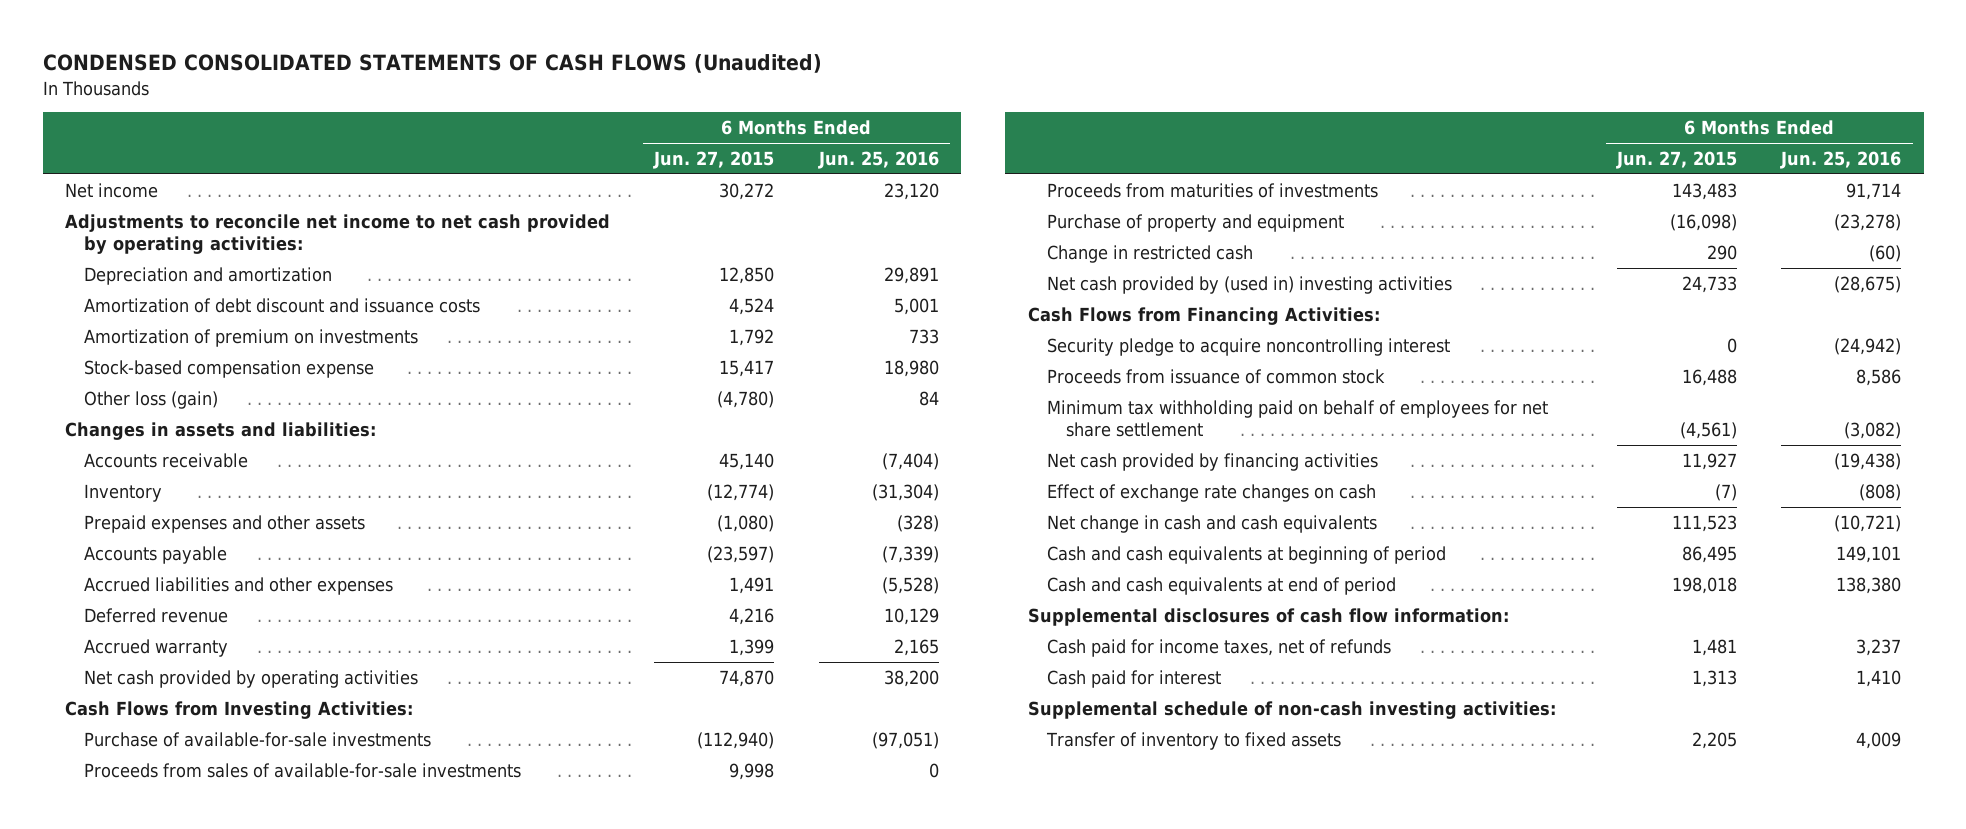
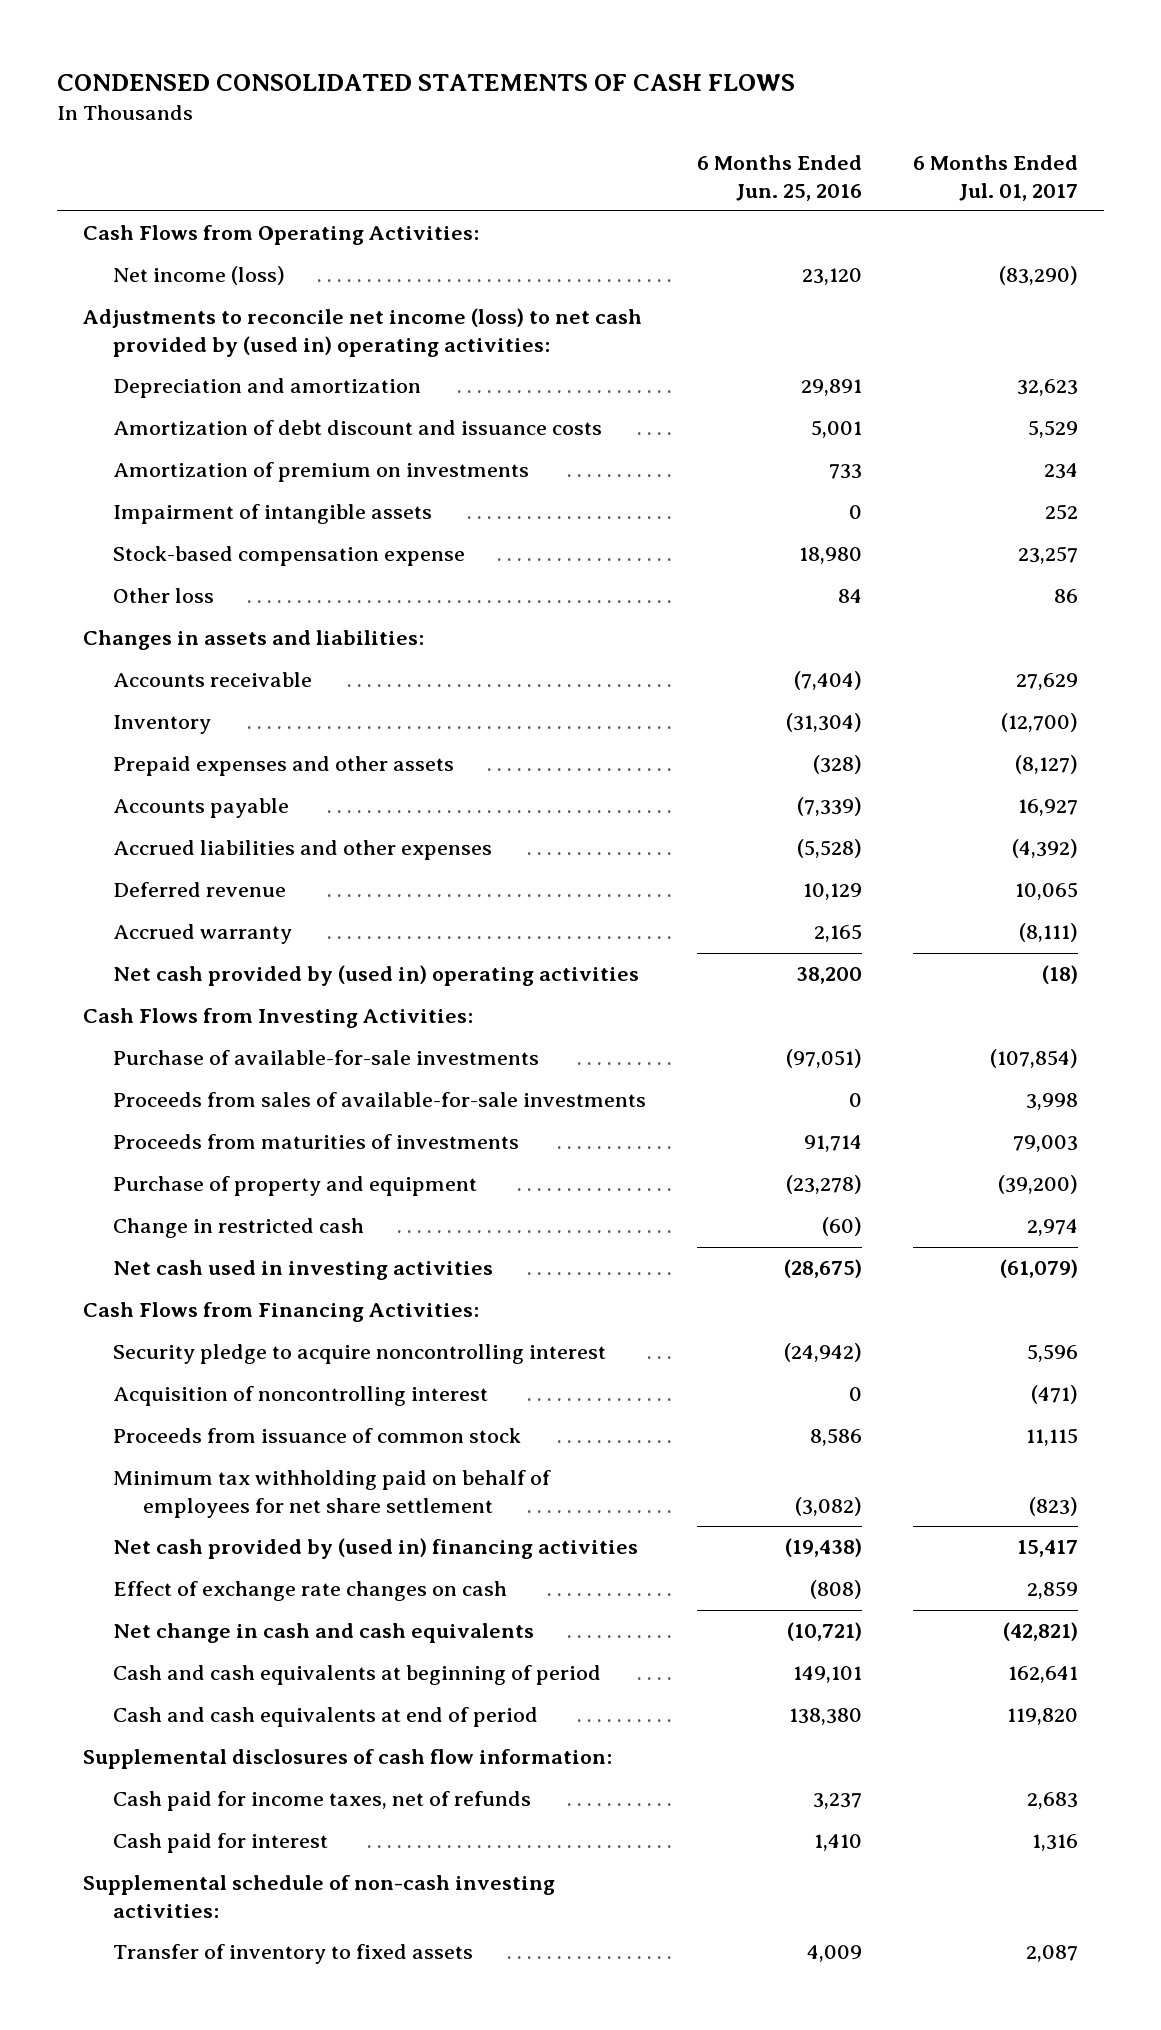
- CONDENSED CONSOLIDATED STATEMENTS OF CASH FLOWS (Unaudited)
+ CONDENSED CONSOLIDATED STATEMENTS OF CASH FLOWS
- | 6 Months Ended Jun. 27, 2015 | 6 Months Ended Jun. 25, 2016
+ | 6 Months Ended Jun. 25, 2016 | 6 Months Ended Jul. 01, 2017
- Net income | 30,272 | 23,120
- Adjustments to reconcile net income to net cash provided by operating activities:
+ Cash Flows from Operating Activities:
+ Net income (loss) | 23,120 | (83,290)
+ Adjustments to reconcile net income (loss) to net cash provided by (used in) operating activities:
+ Impairment of intangible assets | 0 | 252
- Other loss (gain) | (4,780) | 84
+ Other loss | 84 | 86
- Net cash provided by operating activities | 74,870 | 38,200
+ Net cash provided by (used in) operating activities | 38,200 | (18)
- Net cash provided by (used in) investing activities | 24,733 | (28,675)
+ Net cash used in investing activities | (28,675) | (61,079)
+ Acquisition of noncontrolling interest | 0 | (471)
- Net cash provided by financing activities | 11,927 | (19,438)
+ Net cash provided by (used in) financing activities | (19,438) | 15,417

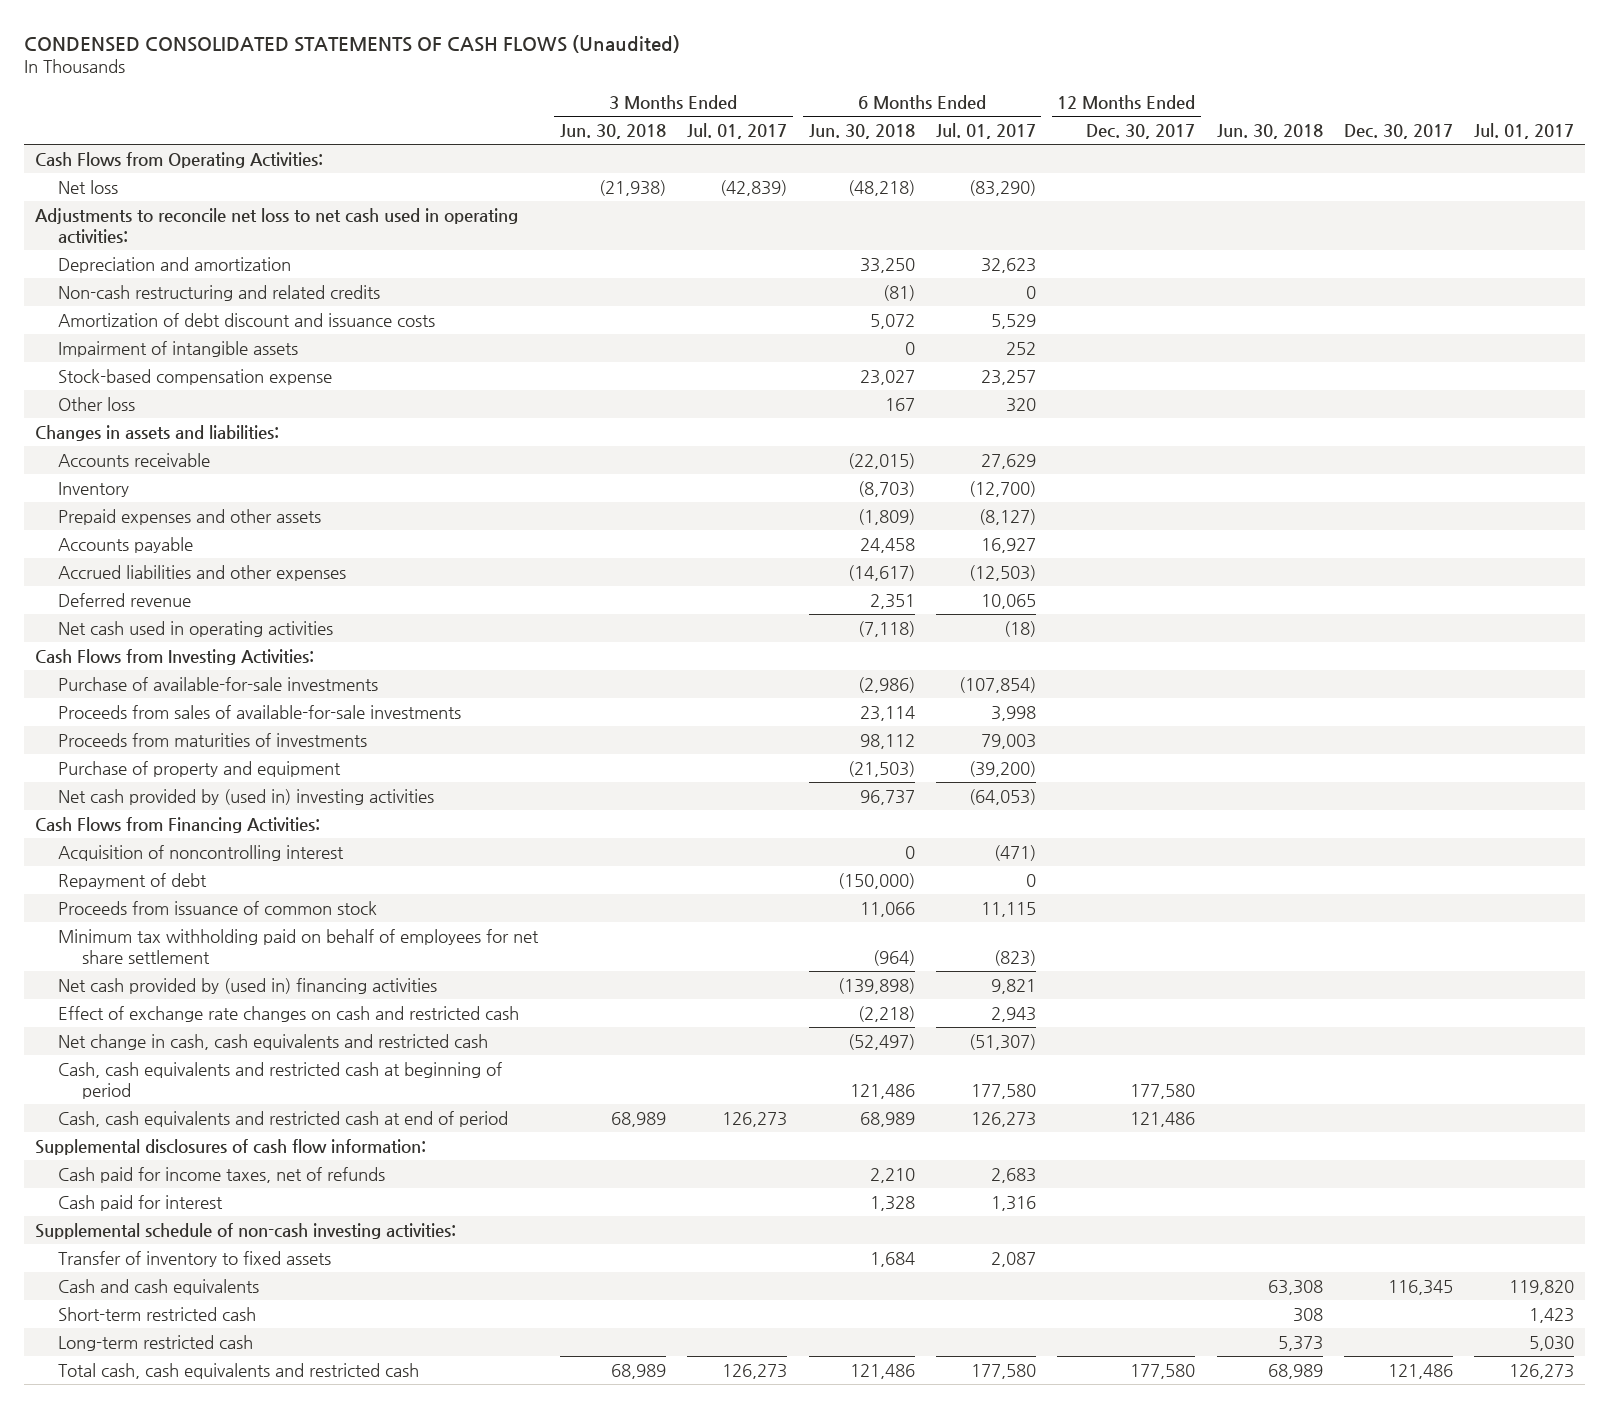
- CONDENSED CONSOLIDATED STATEMENTS OF CASH FLOWS
+ CONDENSED CONSOLIDATED STATEMENTS OF CASH FLOWS (Unaudited)
- | 6 Months Ended Jun. 25, 2016 | 6 Months Ended Jul. 01, 2017
+ | 3 Months Ended Jun. 30, 2018 | 3 Months Ended Jul. 01, 2017 | 6 Months Ended Jun. 30, 2018 | 6 Months Ended Jul. 01, 2017 | 12 Months Ended Dec. 30, 2017 | Jun. 30, 2018 | Dec. 30, 2017 | Jul. 01, 2017
- Net income (loss) | 23,120 | (83,290)
- Adjustments to reconcile net income (loss) to net cash provided by (used in) operating activities:
+ Net loss | (21,938) | (42,839) | (48,218) | (83,290) | | | |
+ Adjustments to reconcile net loss to net cash used in operating activities:
+ Non-cash restructuring and related credits | | | (81) | 0 | | | |
- Amortization of premium on investments | 733 | 234
- Other loss | 84 | 86
+ Other loss | | | 167 | 320 | | | |
- Accrued liabilities and other expenses | (5,528) | (4,392)
+ Accrued liabilities and other expenses | | | (14,617) | (12,503) | | | |
- Accrued warranty | 2,165 | (8,111)
- Net cash provided by (used in) operating activities | 38,200 | (18)
+ Net cash used in operating activities | | | (7,118) | (18) | | | |
- Change in restricted cash | (60) | 2,974
- Net cash used in investing activities | (28,675) | (61,079)
+ Net cash provided by (used in) investing activities | | | 96,737 | (64,053) | | | |
- Security pledge to acquire noncontrolling interest | (24,942) | 5,596
+ Repayment of debt | | | (150,000) | 0 | | | |
- Net cash provided by (used in) financing activities | (19,438) | 15,417
- Effect of exchange rate changes on cash | (808) | 2,859
- Net change in cash and cash equivalents | (10,721) | (42,821)
- Cash and cash equivalents at beginning of period | 149,101 | 162,641
- Cash and cash equivalents at end of period | 138,380 | 119,820
+ Net cash provided by (used in) financing activities | | | (139,898) | 9,821 | | | |
+ Effect of exchange rate changes on cash and restricted cash | | | (2,218) | 2,943 | | | |
+ Net change in cash, cash equivalents and restricted cash | | | (52,497) | (51,307) | | | |
+ Cash, cash equivalents and restricted cash at beginning of period | | | 121,486 | 177,580 | 177,580 | | |
+ Cash, cash equivalents and restricted cash at end of period | 68,989 | 126,273 | 68,989 | 126,273 | 121,486 | | |
+ Cash and cash equivalents | | | | | | 63,308 | 116,345 | 119,820
+ Short-term restricted cash | | | | | | 308 | | 1,423
+ Long-term restricted cash | | | | | | 5,373 | | 5,030
+ Total cash, cash equivalents and restricted cash | 68,989 | 126,273 | 121,486 | 177,580 | 177,580 | 68,989 | 121,486 | 126,273

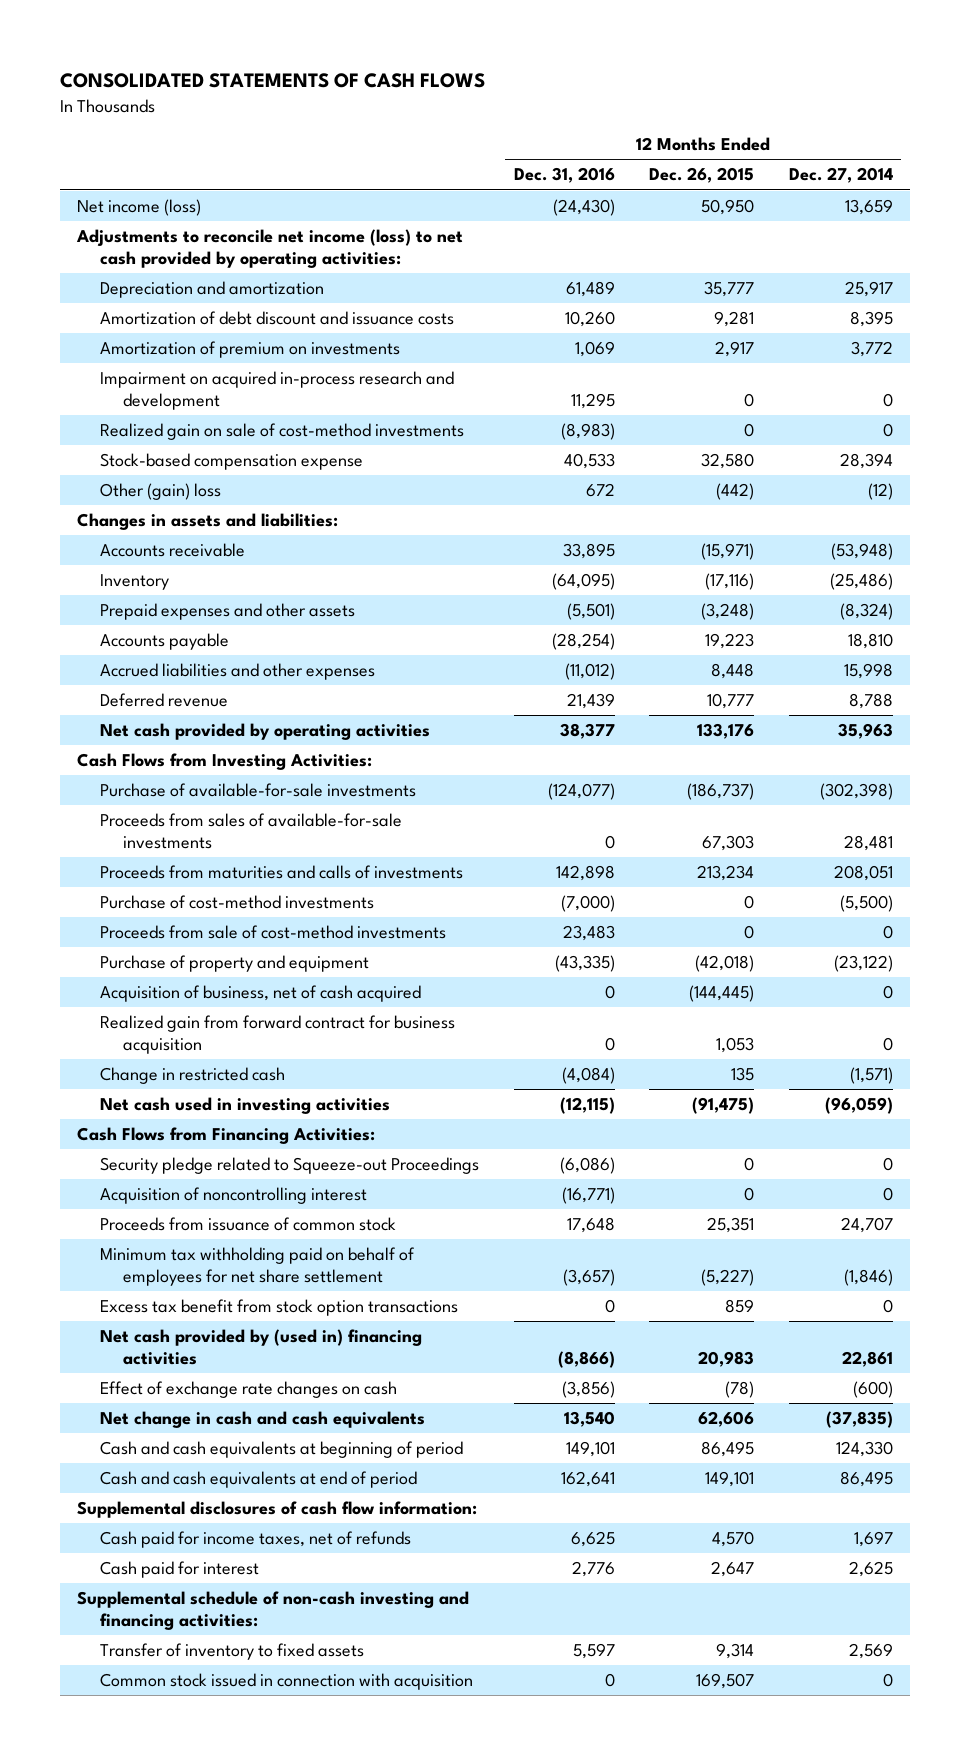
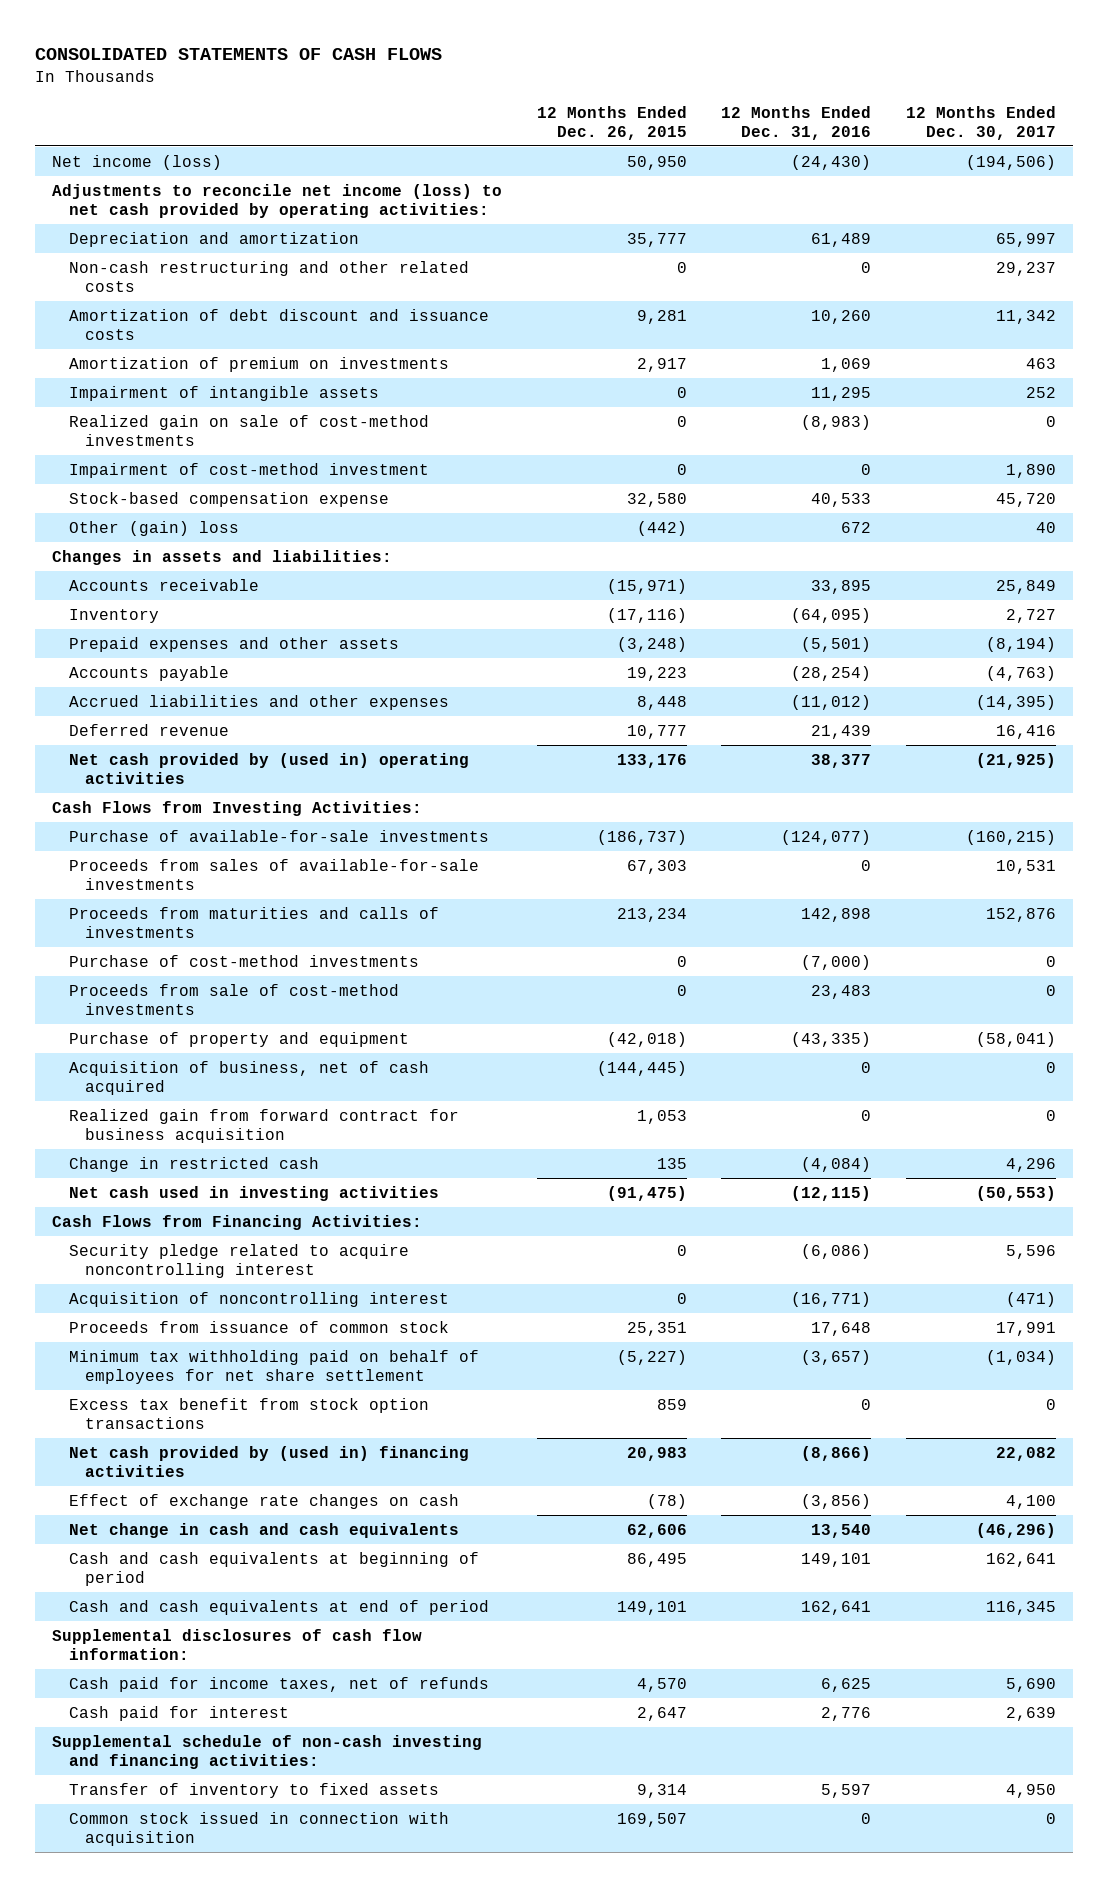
- | 12 Months Ended Dec. 31, 2016 | 12 Months Ended Dec. 26, 2015 | 12 Months Ended Dec. 27, 2014
+ | 12 Months Ended Dec. 26, 2015 | 12 Months Ended Dec. 31, 2016 | 12 Months Ended Dec. 30, 2017
+ Non-cash restructuring and other related costs | 0 | 0 | 29,237
- Impairment on acquired in-process research and development | 11,295 | 0 | 0
+ Impairment of intangible assets | 0 | 11,295 | 252
+ Impairment of cost-method investment | 0 | 0 | 1,890
- Net cash provided by operating activities | 38,377 | 133,176 | 35,963
+ Net cash provided by (used in) operating activities | 133,176 | 38,377 | (21,925)
- Security pledge related to Squeeze-out Proceedings | (6,086) | 0 | 0
+ Security pledge related to acquire noncontrolling interest | 0 | (6,086) | 5,596

